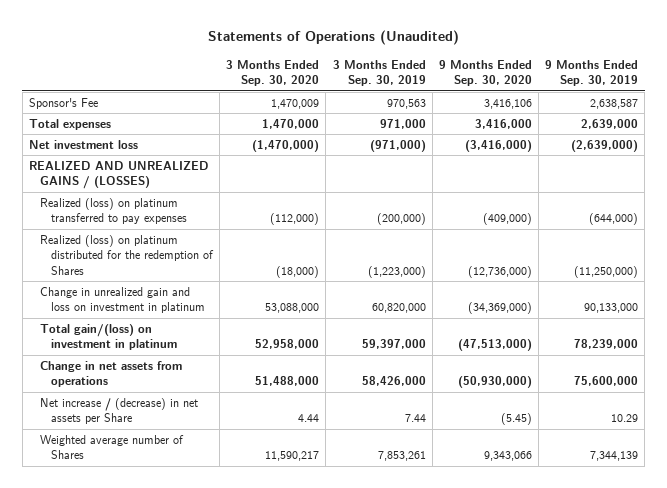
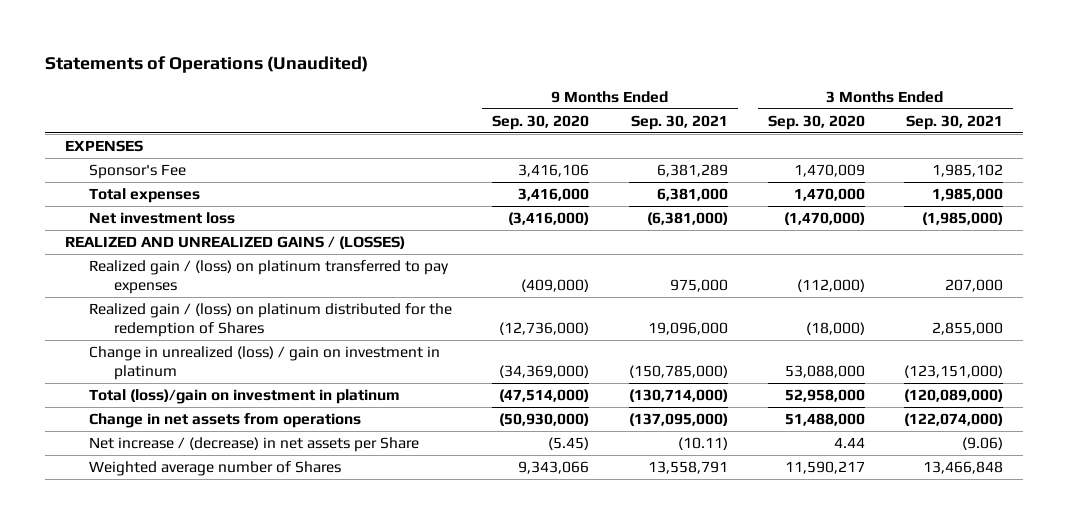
- | 3 Months Ended Sep. 30, 2020 | 3 Months Ended Sep. 30, 2019 | 9 Months Ended Sep. 30, 2020 | 9 Months Ended Sep. 30, 2019
+ | 9 Months Ended Sep. 30, 2020 | 9 Months Ended Sep. 30, 2021 | 3 Months Ended Sep. 30, 2020 | 3 Months Ended Sep. 30, 2021
+ EXPENSES
- Realized (loss) on platinum transferred to pay expenses | (112,000) | (200,000) | (409,000) | (644,000)
- Realized (loss) on platinum distributed for the redemption of Shares | (18,000) | (1,223,000) | (12,736,000) | (11,250,000)
- Change in unrealized gain and loss on investment in platinum | 53,088,000 | 60,820,000 | (34,369,000) | 90,133,000
- Total gain/(loss) on investment in platinum | 52,958,000 | 59,397,000 | (47,513,000) | 78,239,000
+ Realized gain / (loss) on platinum transferred to pay expenses | (409,000) | 975,000 | (112,000) | 207,000
+ Realized gain / (loss) on platinum distributed for the redemption of Shares | (12,736,000) | 19,096,000 | (18,000) | 2,855,000
+ Change in unrealized (loss) / gain on investment in platinum | (34,369,000) | (150,785,000) | 53,088,000 | (123,151,000)
+ Total (loss)/gain on investment in platinum | (47,514,000) | (130,714,000) | 52,958,000 | (120,089,000)

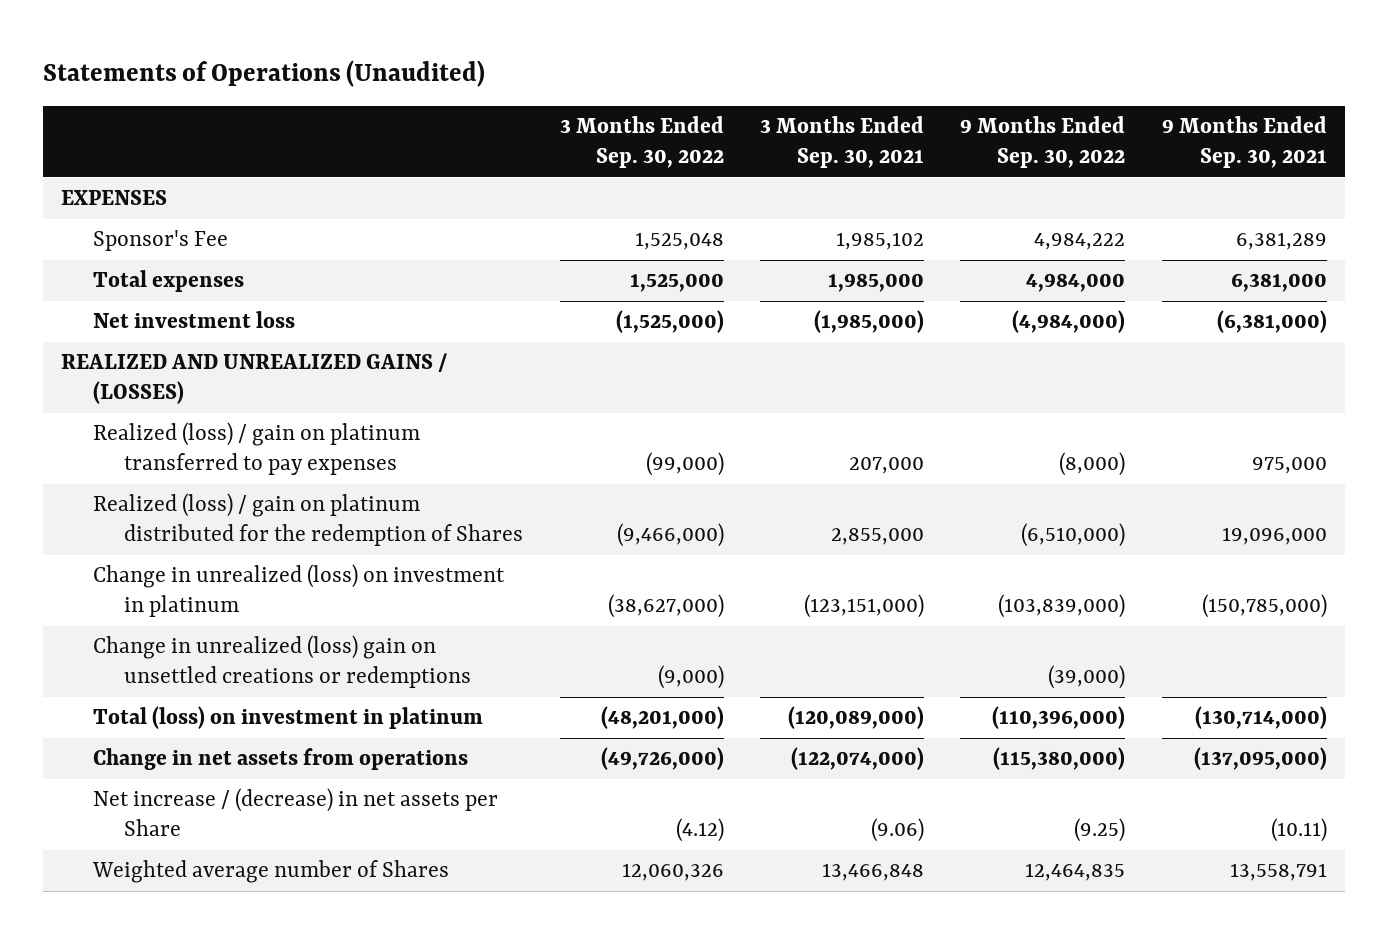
- | 9 Months Ended Sep. 30, 2020 | 9 Months Ended Sep. 30, 2021 | 3 Months Ended Sep. 30, 2020 | 3 Months Ended Sep. 30, 2021
+ | 3 Months Ended Sep. 30, 2022 | 3 Months Ended Sep. 30, 2021 | 9 Months Ended Sep. 30, 2022 | 9 Months Ended Sep. 30, 2021
- Realized gain / (loss) on platinum transferred to pay expenses | (409,000) | 975,000 | (112,000) | 207,000
- Realized gain / (loss) on platinum distributed for the redemption of Shares | (12,736,000) | 19,096,000 | (18,000) | 2,855,000
- Change in unrealized (loss) / gain on investment in platinum | (34,369,000) | (150,785,000) | 53,088,000 | (123,151,000)
- Total (loss)/gain on investment in platinum | (47,514,000) | (130,714,000) | 52,958,000 | (120,089,000)
+ Realized (loss) / gain on platinum transferred to pay expenses | (99,000) | 207,000 | (8,000) | 975,000
+ Realized (loss) / gain on platinum distributed for the redemption of Shares | (9,466,000) | 2,855,000 | (6,510,000) | 19,096,000
+ Change in unrealized (loss) on investment in platinum | (38,627,000) | (123,151,000) | (103,839,000) | (150,785,000)
+ Change in unrealized (loss) gain on unsettled creations or redemptions | (9,000) | | (39,000) |
+ Total (loss) on investment in platinum | (48,201,000) | (120,089,000) | (110,396,000) | (130,714,000)

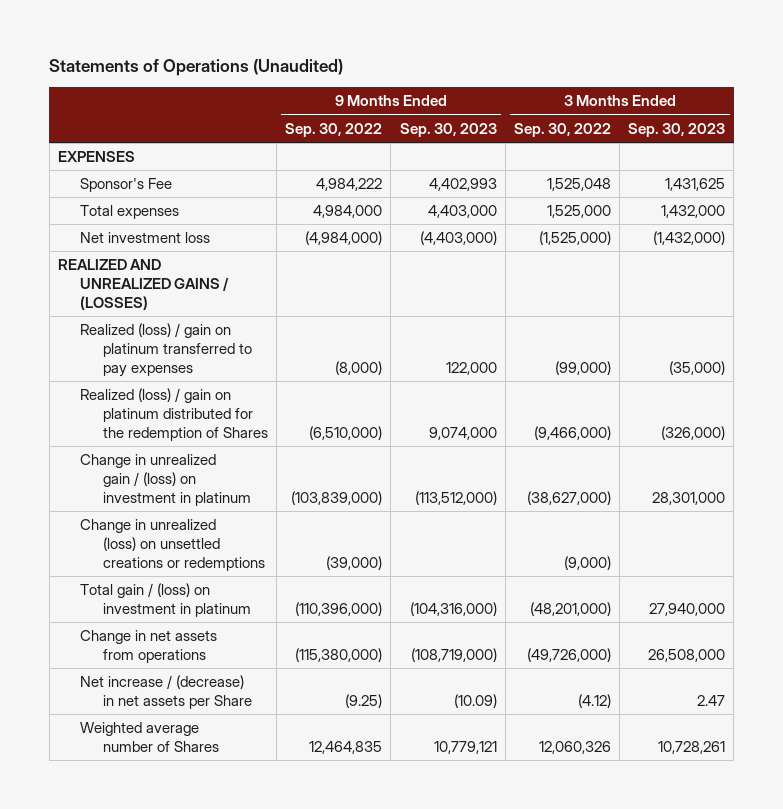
- | 3 Months Ended Sep. 30, 2022 | 3 Months Ended Sep. 30, 2021 | 9 Months Ended Sep. 30, 2022 | 9 Months Ended Sep. 30, 2021
+ | 9 Months Ended Sep. 30, 2022 | 9 Months Ended Sep. 30, 2023 | 3 Months Ended Sep. 30, 2022 | 3 Months Ended Sep. 30, 2023
- Change in unrealized (loss) on investment in platinum | (38,627,000) | (123,151,000) | (103,839,000) | (150,785,000)
- Change in unrealized (loss) gain on unsettled creations or redemptions | (9,000) | | (39,000) |
- Total (loss) on investment in platinum | (48,201,000) | (120,089,000) | (110,396,000) | (130,714,000)
+ Change in unrealized gain / (loss) on investment in platinum | (103,839,000) | (113,512,000) | (38,627,000) | 28,301,000
+ Change in unrealized (loss) on unsettled creations or redemptions | (39,000) | | (9,000) |
+ Total gain / (loss) on investment in platinum | (110,396,000) | (104,316,000) | (48,201,000) | 27,940,000

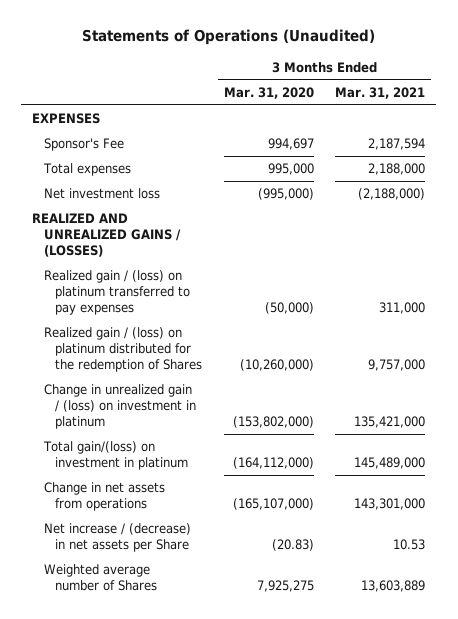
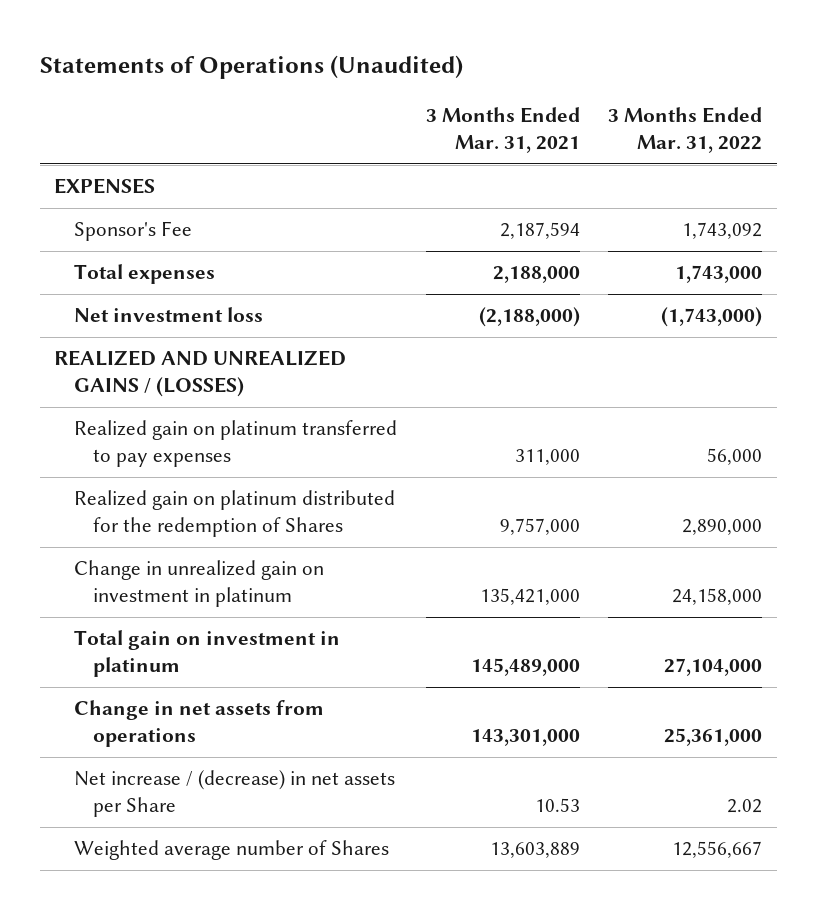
- | 3 Months Ended Mar. 31, 2020 | 3 Months Ended Mar. 31, 2021
+ | 3 Months Ended Mar. 31, 2021 | 3 Months Ended Mar. 31, 2022
- Realized gain / (loss) on platinum transferred to pay expenses | (50,000) | 311,000
- Realized gain / (loss) on platinum distributed for the redemption of Shares | (10,260,000) | 9,757,000
- Change in unrealized gain / (loss) on investment in platinum | (153,802,000) | 135,421,000
- Total gain/(loss) on investment in platinum | (164,112,000) | 145,489,000
+ Realized gain on platinum transferred to pay expenses | 311,000 | 56,000
+ Realized gain on platinum distributed for the redemption of Shares | 9,757,000 | 2,890,000
+ Change in unrealized gain on investment in platinum | 135,421,000 | 24,158,000
+ Total gain on investment in platinum | 145,489,000 | 27,104,000

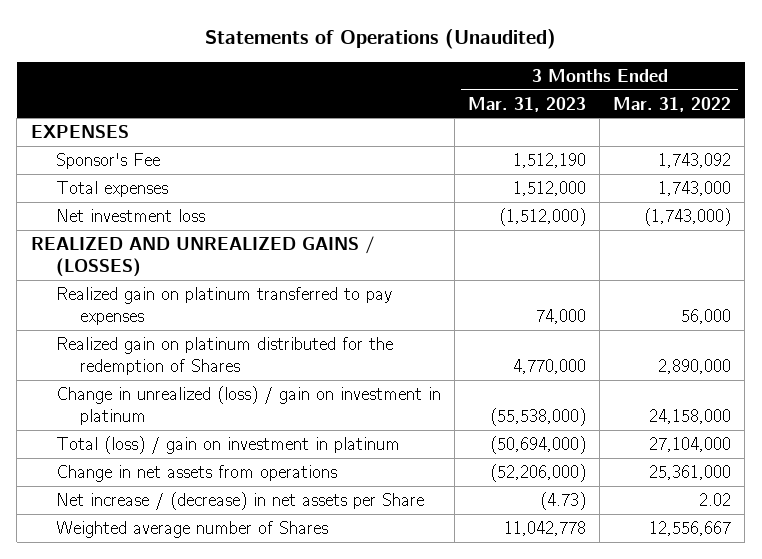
- | 3 Months Ended Mar. 31, 2021 | 3 Months Ended Mar. 31, 2022
+ | 3 Months Ended Mar. 31, 2023 | 3 Months Ended Mar. 31, 2022
- Change in unrealized gain on investment in platinum | 135,421,000 | 24,158,000
- Total gain on investment in platinum | 145,489,000 | 27,104,000
+ Change in unrealized (loss) / gain on investment in platinum | (55,538,000) | 24,158,000
+ Total (loss) / gain on investment in platinum | (50,694,000) | 27,104,000

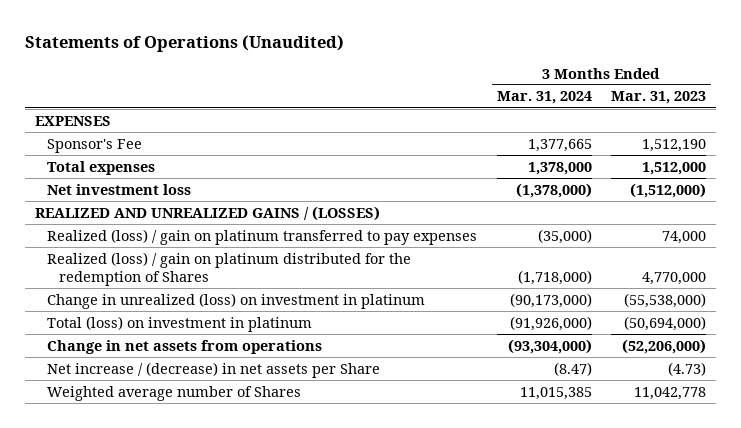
- | 3 Months Ended Mar. 31, 2023 | 3 Months Ended Mar. 31, 2022
+ | 3 Months Ended Mar. 31, 2024 | 3 Months Ended Mar. 31, 2023
- Realized gain on platinum transferred to pay expenses | 74,000 | 56,000
- Realized gain on platinum distributed for the redemption of Shares | 4,770,000 | 2,890,000
- Change in unrealized (loss) / gain on investment in platinum | (55,538,000) | 24,158,000
- Total (loss) / gain on investment in platinum | (50,694,000) | 27,104,000
+ Realized (loss) / gain on platinum transferred to pay expenses | (35,000) | 74,000
+ Realized (loss) / gain on platinum distributed for the redemption of Shares | (1,718,000) | 4,770,000
+ Change in unrealized (loss) on investment in platinum | (90,173,000) | (55,538,000)
+ Total (loss) on investment in platinum | (91,926,000) | (50,694,000)

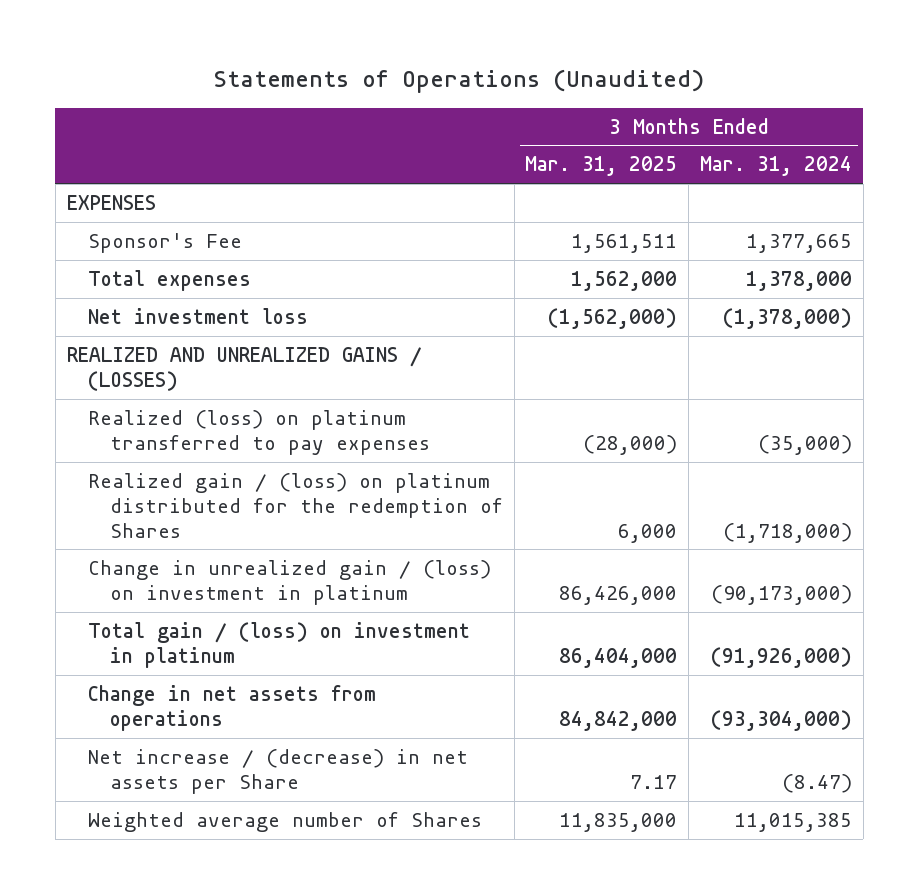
- | 3 Months Ended Mar. 31, 2024 | 3 Months Ended Mar. 31, 2023
+ | 3 Months Ended Mar. 31, 2025 | 3 Months Ended Mar. 31, 2024
- Realized (loss) / gain on platinum transferred to pay expenses | (35,000) | 74,000
- Realized (loss) / gain on platinum distributed for the redemption of Shares | (1,718,000) | 4,770,000
- Change in unrealized (loss) on investment in platinum | (90,173,000) | (55,538,000)
- Total (loss) on investment in platinum | (91,926,000) | (50,694,000)
+ Realized (loss) on platinum transferred to pay expenses | (28,000) | (35,000)
+ Realized gain / (loss) on platinum distributed for the redemption of Shares | 6,000 | (1,718,000)
+ Change in unrealized gain / (loss) on investment in platinum | 86,426,000 | (90,173,000)
+ Total gain / (loss) on investment in platinum | 86,404,000 | (91,926,000)

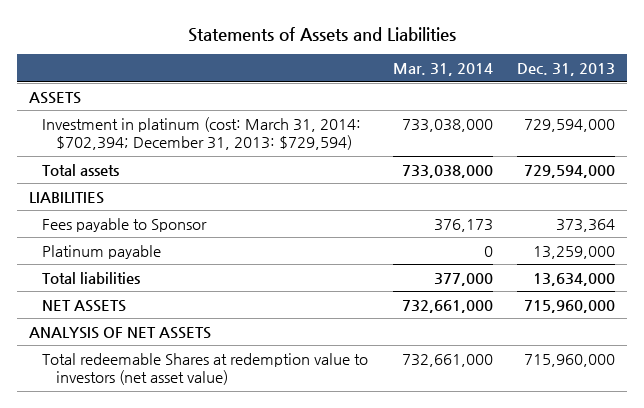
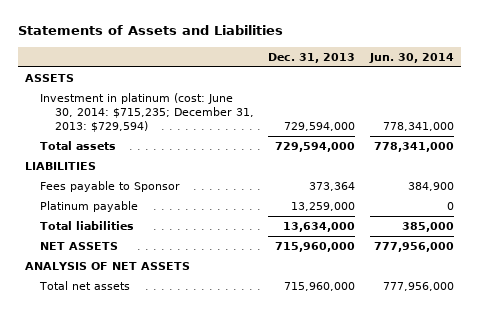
- | Mar. 31, 2014 | Dec. 31, 2013
+ | Dec. 31, 2013 | Jun. 30, 2014
- Investment in platinum (cost: March 31, 2014: $702,394; December 31, 2013: $729,594) | 733,038,000 | 729,594,000
+ Investment in platinum (cost: June 30, 2014: $715,235; December 31, 2013: $729,594) | 729,594,000 | 778,341,000
- Total redeemable Shares at redemption value to investors (net asset value) | 732,661,000 | 715,960,000
+ Total net assets | 715,960,000 | 777,956,000

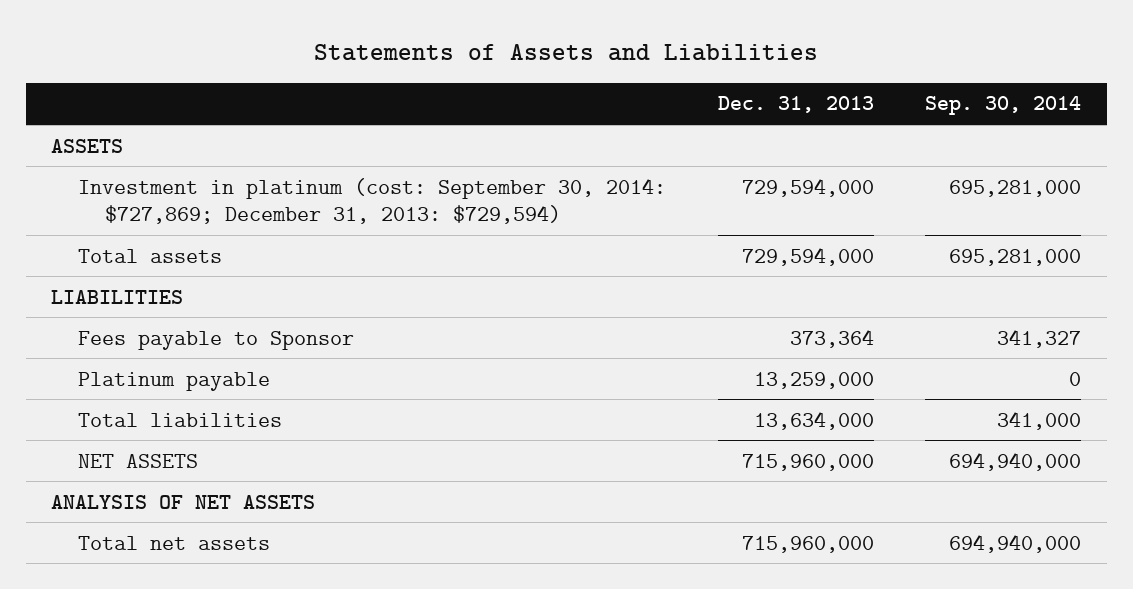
- | Dec. 31, 2013 | Jun. 30, 2014
+ | Dec. 31, 2013 | Sep. 30, 2014
- Investment in platinum (cost: June 30, 2014: $715,235; December 31, 2013: $729,594) | 729,594,000 | 778,341,000
+ Investment in platinum (cost: September 30, 2014: $727,869; December 31, 2013: $729,594) | 729,594,000 | 695,281,000

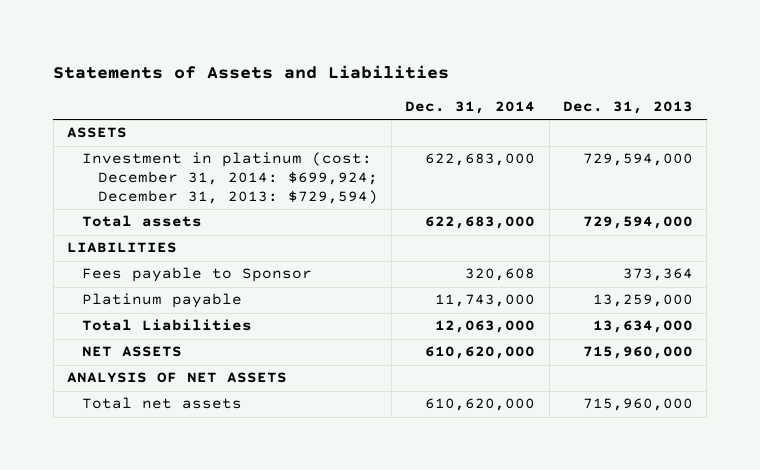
- | Dec. 31, 2013 | Sep. 30, 2014
+ | Dec. 31, 2014 | Dec. 31, 2013
- Investment in platinum (cost: September 30, 2014: $727,869; December 31, 2013: $729,594) | 729,594,000 | 695,281,000
+ Investment in platinum (cost: December 31, 2014: $699,924; December 31, 2013: $729,594) | 622,683,000 | 729,594,000
- Total liabilities | 13,634,000 | 341,000
+ Total Liabilities | 12,063,000 | 13,634,000

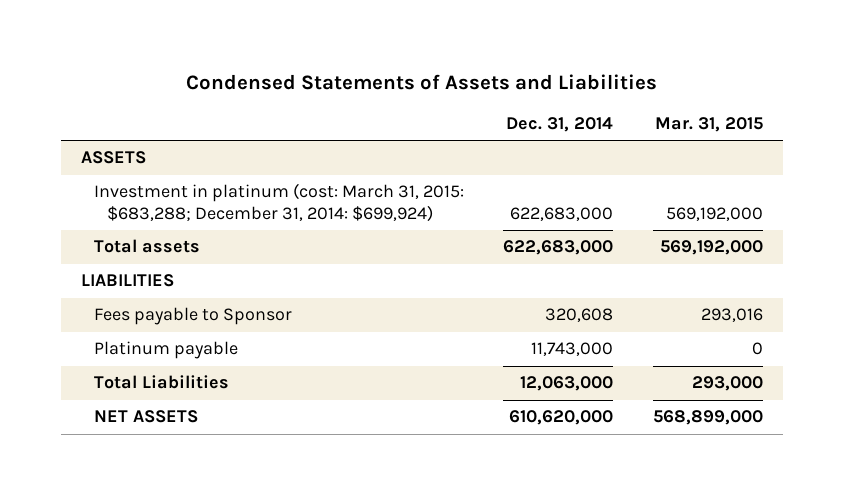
- Statements of Assets and Liabilities
+ Condensed Statements of Assets and Liabilities
- | Dec. 31, 2014 | Dec. 31, 2013
+ | Dec. 31, 2014 | Mar. 31, 2015
- Investment in platinum (cost: December 31, 2014: $699,924; December 31, 2013: $729,594) | 622,683,000 | 729,594,000
+ Investment in platinum (cost: March 31, 2015: $683,288; December 31, 2014: $699,924) | 622,683,000 | 569,192,000
- ANALYSIS OF NET ASSETS
- Total net assets | 610,620,000 | 715,960,000

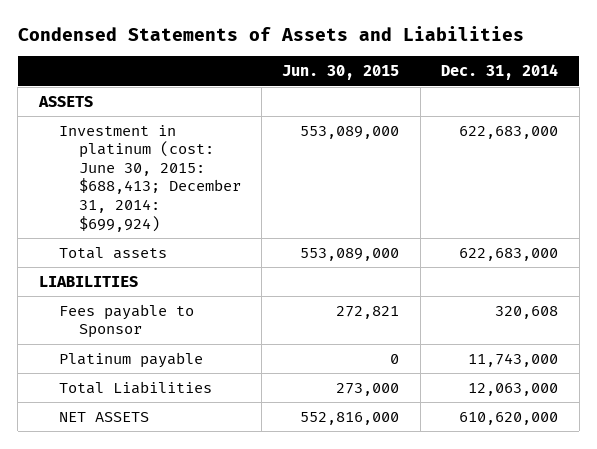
- | Dec. 31, 2014 | Mar. 31, 2015
+ | Jun. 30, 2015 | Dec. 31, 2014
- Investment in platinum (cost: March 31, 2015: $683,288; December 31, 2014: $699,924) | 622,683,000 | 569,192,000
+ Investment in platinum (cost: June 30, 2015: $688,413; December 31, 2014: $699,924) | 553,089,000 | 622,683,000

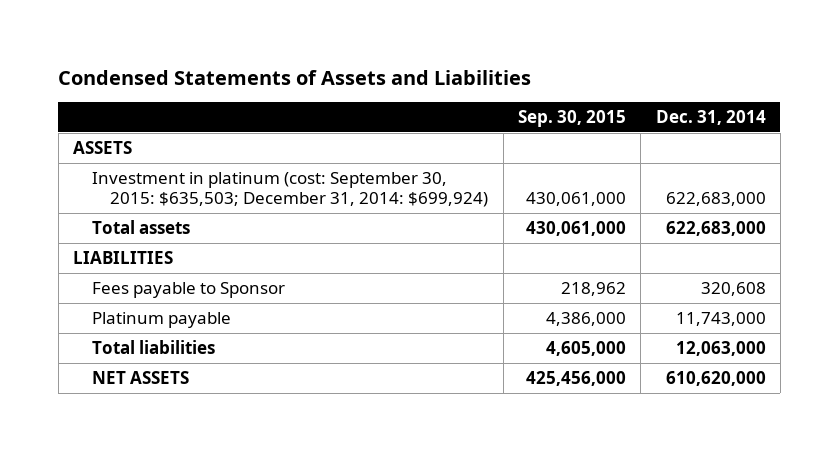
- | Jun. 30, 2015 | Dec. 31, 2014
+ | Sep. 30, 2015 | Dec. 31, 2014
- Investment in platinum (cost: June 30, 2015: $688,413; December 31, 2014: $699,924) | 553,089,000 | 622,683,000
+ Investment in platinum (cost: September 30, 2015: $635,503; December 31, 2014: $699,924) | 430,061,000 | 622,683,000
- Total Liabilities | 273,000 | 12,063,000
+ Total liabilities | 4,605,000 | 12,063,000

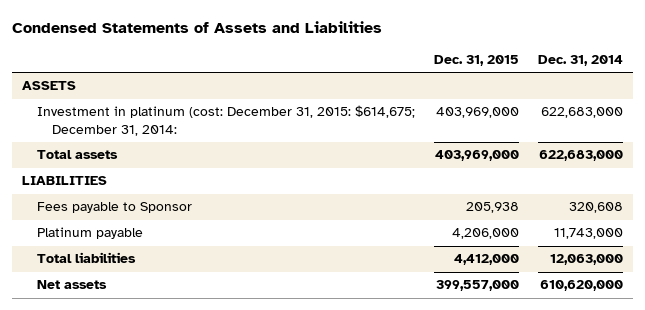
- | Sep. 30, 2015 | Dec. 31, 2014
+ | Dec. 31, 2015 | Dec. 31, 2014
- Investment in platinum (cost: September 30, 2015: $635,503; December 31, 2014: $699,924) | 430,061,000 | 622,683,000
+ Investment in platinum (cost: December 31, 2015: $614,675; December 31, 2014: | 403,969,000 | 622,683,000
- NET ASSETS | 425,456,000 | 610,620,000
+ Net assets | 399,557,000 | 610,620,000

